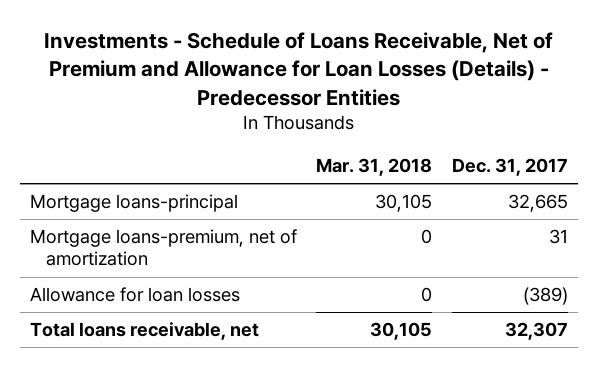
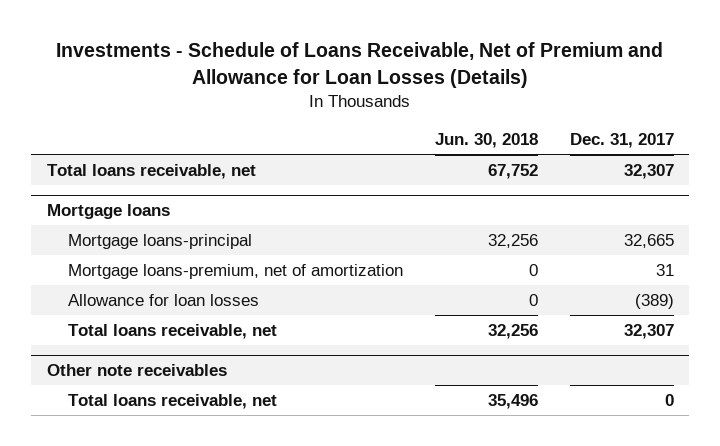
- Investments - Schedule of Loans Receivable, Net of Premium and Allowance for Loan Losses (Details) - Predecessor Entities
+ Investments - Schedule of Loans Receivable, Net of Premium and Allowance for Loan Losses (Details)
- | Mar. 31, 2018 | Dec. 31, 2017
+ | Jun. 30, 2018 | Dec. 31, 2017
+ Total loans receivable, net | 67,752 | 32,307
+ Mortgage loans
+ Other note receivables
+ Total loans receivable, net | 35,496 | 0

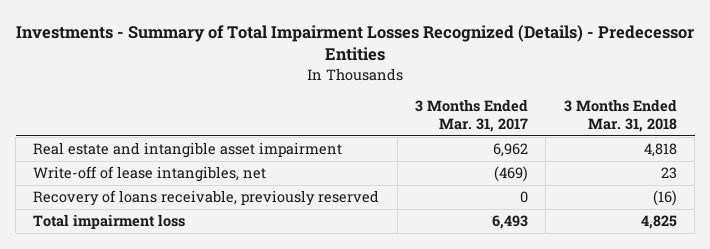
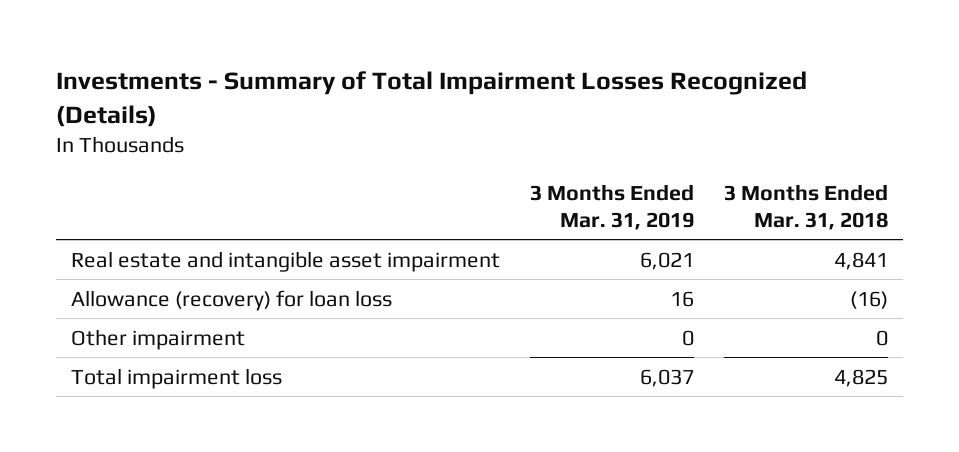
- Investments - Summary of Total Impairment Losses Recognized (Details) - Predecessor Entities
+ Investments - Summary of Total Impairment Losses Recognized (Details)
- | 3 Months Ended Mar. 31, 2017 | 3 Months Ended Mar. 31, 2018
+ | 3 Months Ended Mar. 31, 2019 | 3 Months Ended Mar. 31, 2018
- Real estate and intangible asset impairment | 6,962 | 4,818
- Write-off of lease intangibles, net | (469) | 23
- Recovery of loans receivable, previously reserved | 0 | (16)
+ Real estate and intangible asset impairment | 6,021 | 4,841
+ Allowance (recovery) for loan loss | 16 | (16)
+ Other impairment | 0 | 0

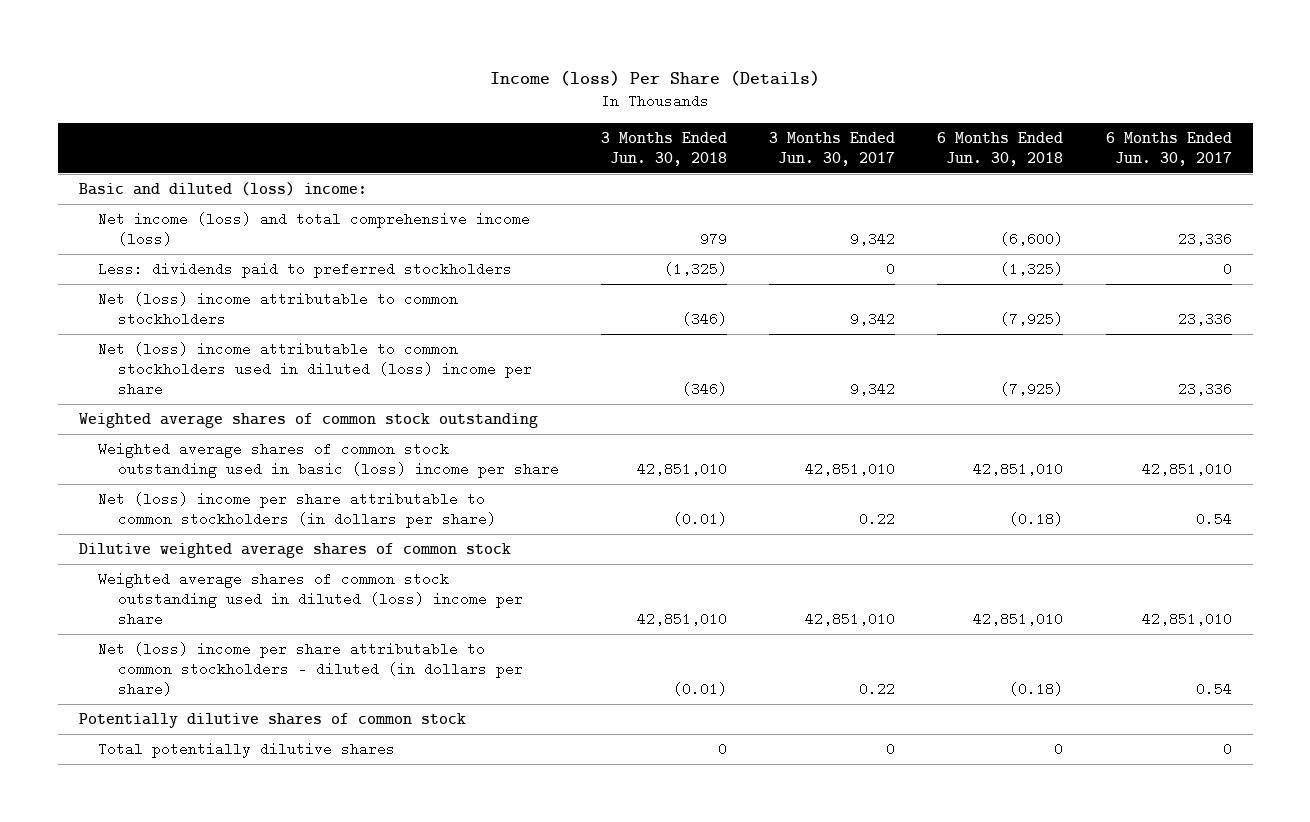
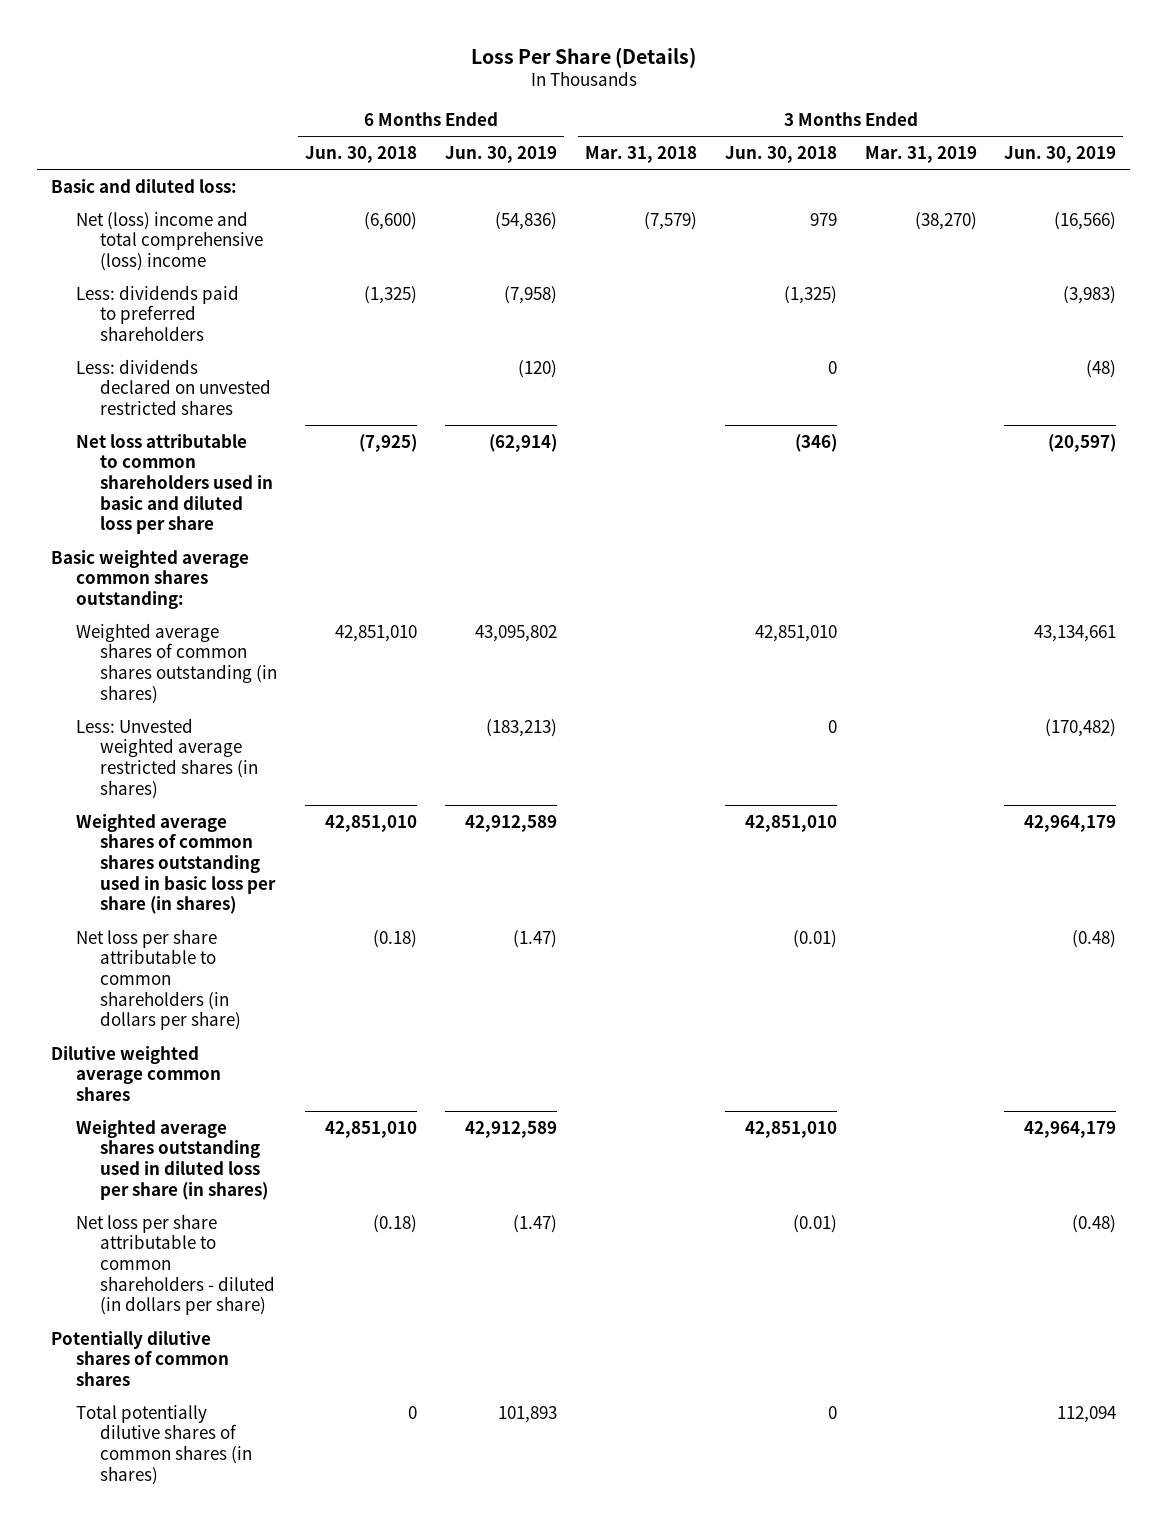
- Income (loss) Per Share (Details)
+ Loss Per Share (Details)
- | 3 Months Ended Jun. 30, 2018 | 3 Months Ended Jun. 30, 2017 | 6 Months Ended Jun. 30, 2018 | 6 Months Ended Jun. 30, 2017
+ | 6 Months Ended Jun. 30, 2018 | 6 Months Ended Jun. 30, 2019 | 3 Months Ended Mar. 31, 2018 | 3 Months Ended Jun. 30, 2018 | 3 Months Ended Mar. 31, 2019 | 3 Months Ended Jun. 30, 2019
- Basic and diluted (loss) income:
- Net income (loss) and total comprehensive income (loss) | 979 | 9,342 | (6,600) | 23,336
- Less: dividends paid to preferred stockholders | (1,325) | 0 | (1,325) | 0
- Net (loss) income attributable to common stockholders | (346) | 9,342 | (7,925) | 23,336
- Net (loss) income attributable to common stockholders used in diluted (loss) income per share | (346) | 9,342 | (7,925) | 23,336
- Weighted average shares of common stock outstanding
- Weighted average shares of common stock outstanding used in basic (loss) income per share | 42,851,010 | 42,851,010 | 42,851,010 | 42,851,010
- Net (loss) income per share attributable to common stockholders (in dollars per share) | (0.01) | 0.22 | (0.18) | 0.54
- Dilutive weighted average shares of common stock
- Weighted average shares of common stock outstanding used in diluted (loss) income per share | 42,851,010 | 42,851,010 | 42,851,010 | 42,851,010
- Net (loss) income per share attributable to common stockholders - diluted (in dollars per share) | (0.01) | 0.22 | (0.18) | 0.54
- Potentially dilutive shares of common stock
- Total potentially dilutive shares | 0 | 0 | 0 | 0
+ Basic and diluted loss:
+ Net (loss) income and total comprehensive (loss) income | (6,600) | (54,836) | (7,579) | 979 | (38,270) | (16,566)
+ Less: dividends paid to preferred shareholders | (1,325) | (7,958) | | (1,325) | | (3,983)
+ Less: dividends declared on unvested restricted shares | | (120) | | 0 | | (48)
+ Net loss attributable to common shareholders used in basic and diluted loss per share | (7,925) | (62,914) | | (346) | | (20,597)
+ Basic weighted average common shares outstanding:
+ Weighted average shares of common shares outstanding (in shares) | 42,851,010 | 43,095,802 | | 42,851,010 | | 43,134,661
+ Less: Unvested weighted average restricted shares (in shares) | | (183,213) | | 0 | | (170,482)
+ Weighted average shares of common shares outstanding used in basic loss per share (in shares) | 42,851,010 | 42,912,589 | | 42,851,010 | | 42,964,179
+ Net loss per share attributable to common shareholders (in dollars per share) | (0.18) | (1.47) | | (0.01) | | (0.48)
+ Dilutive weighted average common shares
+ Weighted average shares outstanding used in diluted loss per share (in shares) | 42,851,010 | 42,912,589 | | 42,851,010 | | 42,964,179
+ Net loss per share attributable to common shareholders - diluted (in dollars per share) | (0.18) | (1.47) | | (0.01) | | (0.48)
+ Potentially dilutive shares of common shares
+ Total potentially dilutive shares of common shares (in shares) | 0 | 101,893 | | 0 | | 112,094

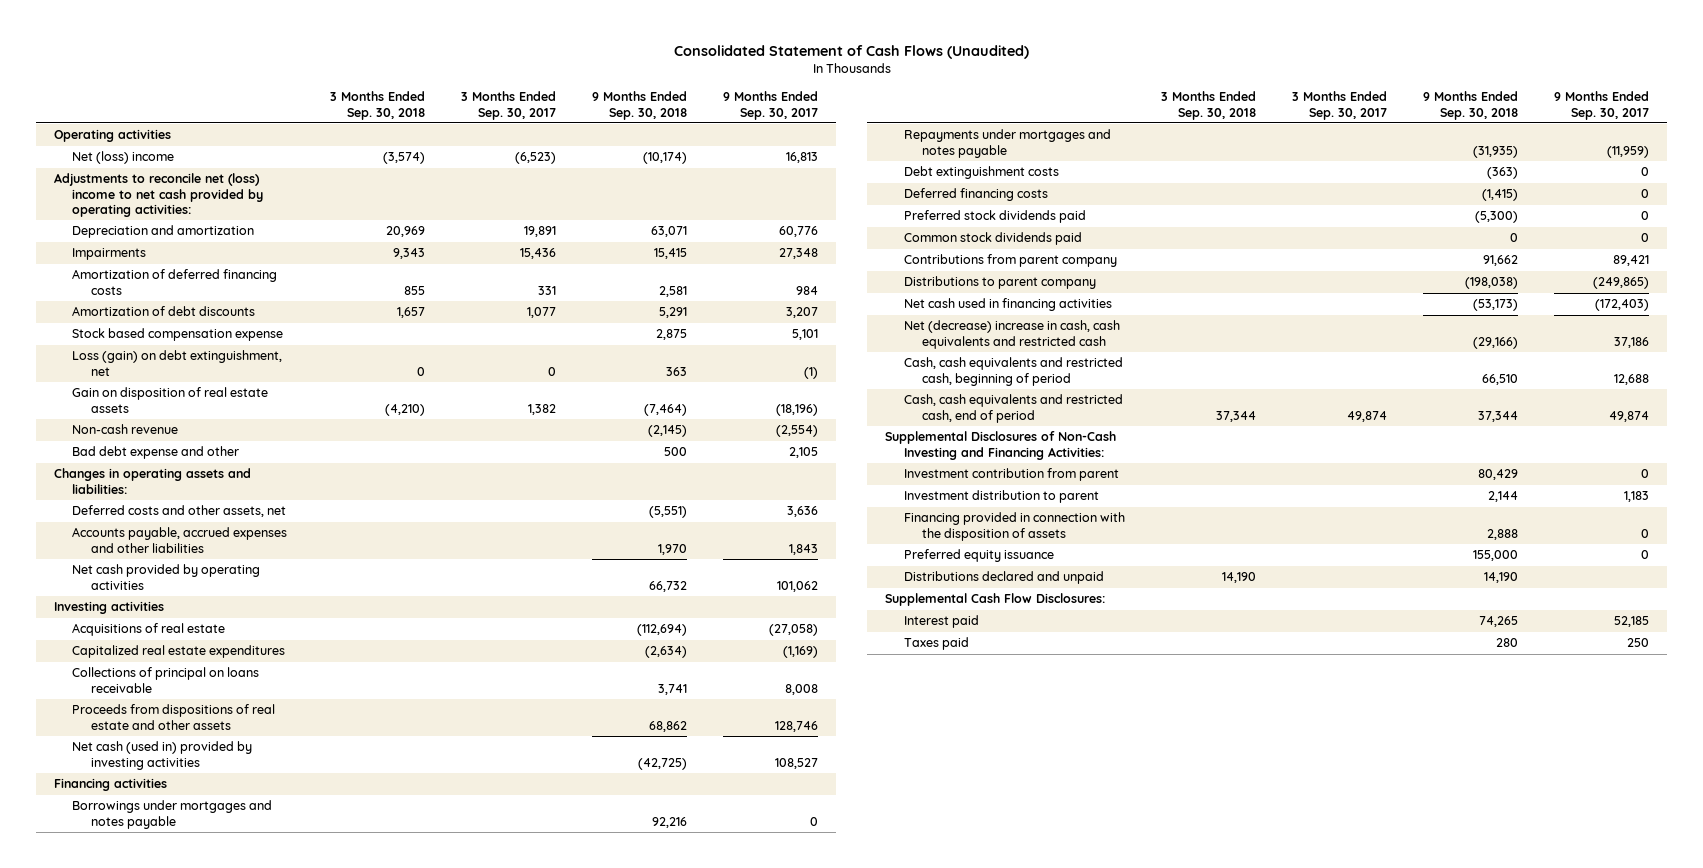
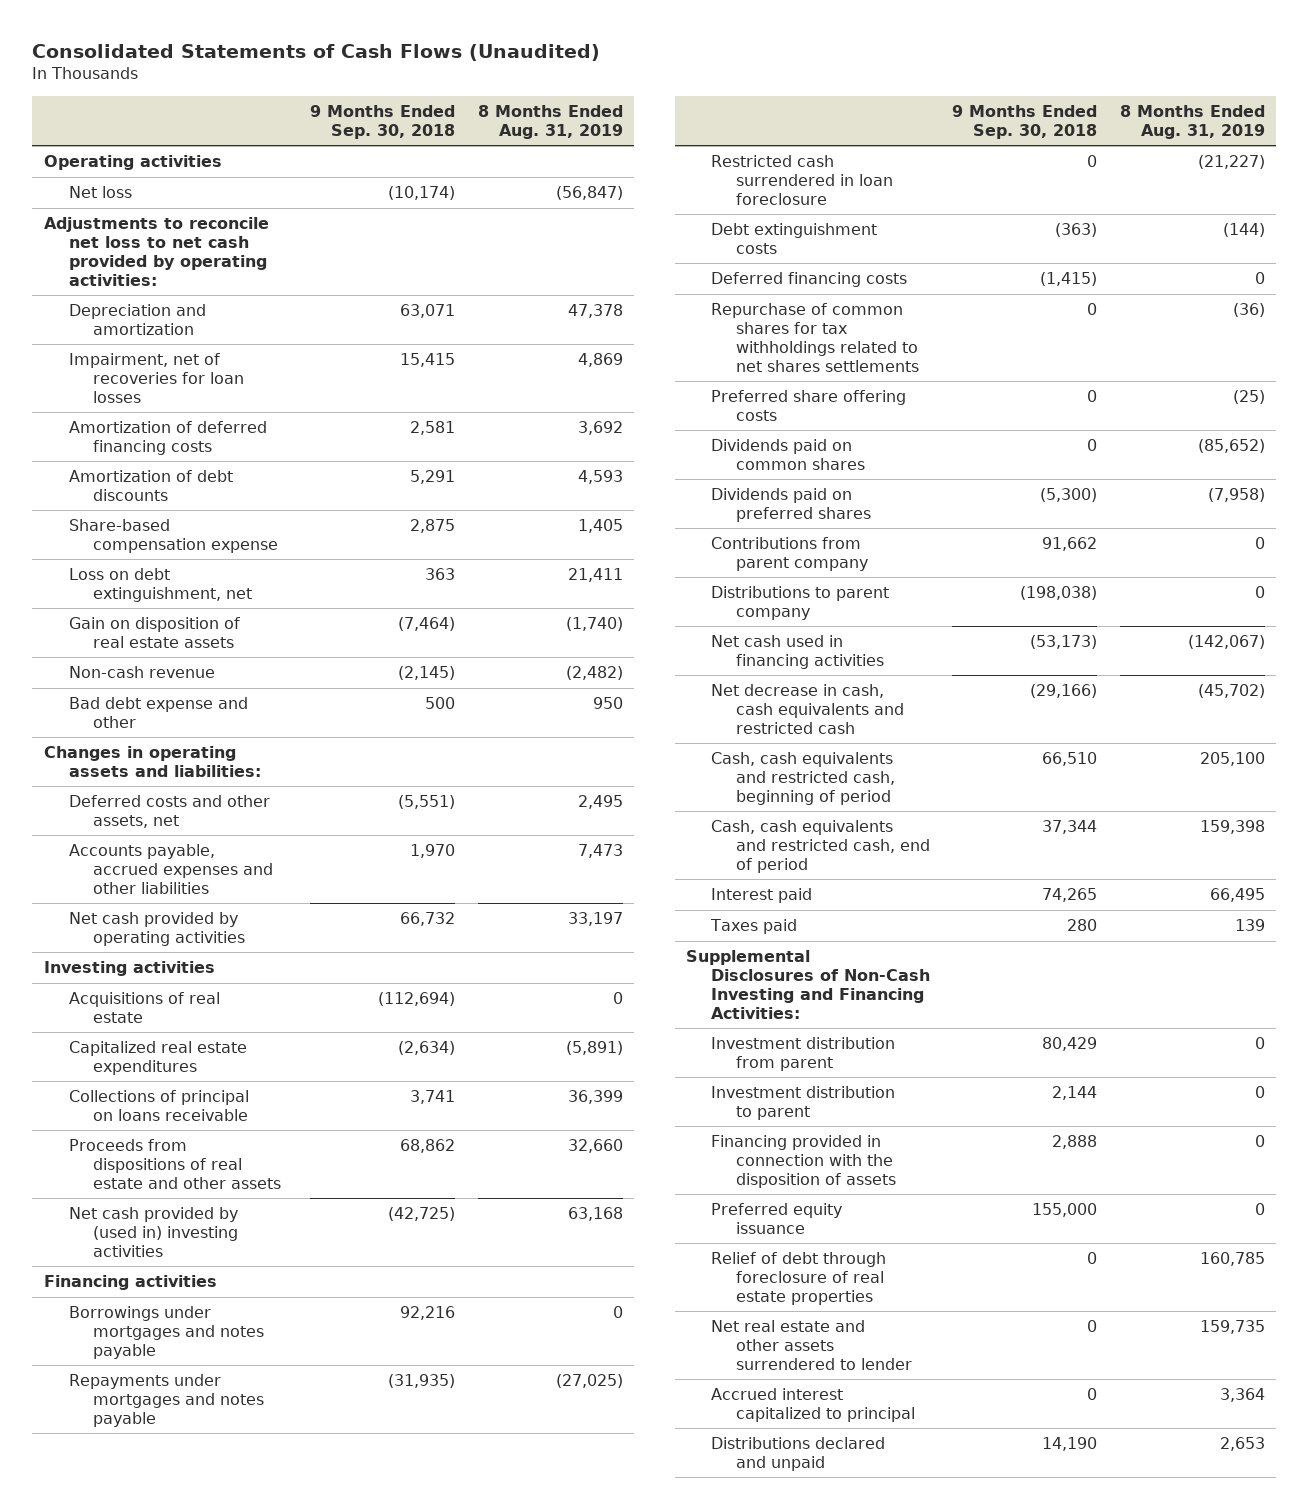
- Consolidated Statement of Cash Flows (Unaudited)
+ Consolidated Statements of Cash Flows (Unaudited)
- | 3 Months Ended Sep. 30, 2018 | 3 Months Ended Sep. 30, 2017 | 9 Months Ended Sep. 30, 2018 | 9 Months Ended Sep. 30, 2017
+ | 9 Months Ended Sep. 30, 2018 | 8 Months Ended Aug. 31, 2019
- Net (loss) income | (3,574) | (6,523) | (10,174) | 16,813
- Adjustments to reconcile net (loss) income to net cash provided by operating activities:
+ Net loss | (10,174) | (56,847)
+ Adjustments to reconcile net loss to net cash provided by operating activities:
- Impairments | 9,343 | 15,436 | 15,415 | 27,348
+ Impairment, net of recoveries for loan losses | 15,415 | 4,869
- Stock based compensation expense | | | 2,875 | 5,101
- Loss (gain) on debt extinguishment, net | 0 | 0 | 363 | (1)
+ Share-based compensation expense | 2,875 | 1,405
+ Loss on debt extinguishment, net | 363 | 21,411
- Net cash (used in) provided by investing activities | | | (42,725) | 108,527
+ Net cash provided by (used in) investing activities | (42,725) | 63,168
+ Restricted cash surrendered in loan foreclosure | 0 | (21,227)
- Preferred stock dividends paid | | | (5,300) | 0
- Common stock dividends paid | | | 0 | 0
+ Repurchase of common shares for tax withholdings related to net shares settlements | 0 | (36)
+ Preferred share offering costs | 0 | (25)
+ Dividends paid on common shares | 0 | (85,652)
+ Dividends paid on preferred shares | (5,300) | (7,958)
- Net (decrease) increase in cash, cash equivalents and restricted cash | | | (29,166) | 37,186
+ Net decrease in cash, cash equivalents and restricted cash | (29,166) | (45,702)
moved up: Interest paid | 74,265 | 66,495
moved up: Taxes paid | 280 | 139
- Investment contribution from parent | | | 80,429 | 0
+ Investment distribution from parent | 80,429 | 0
+ Relief of debt through foreclosure of real estate properties | 0 | 160,785
+ Net real estate and other assets surrendered to lender | 0 | 159,735
+ Accrued interest capitalized to principal | 0 | 3,364
- Supplemental Cash Flow Disclosures:

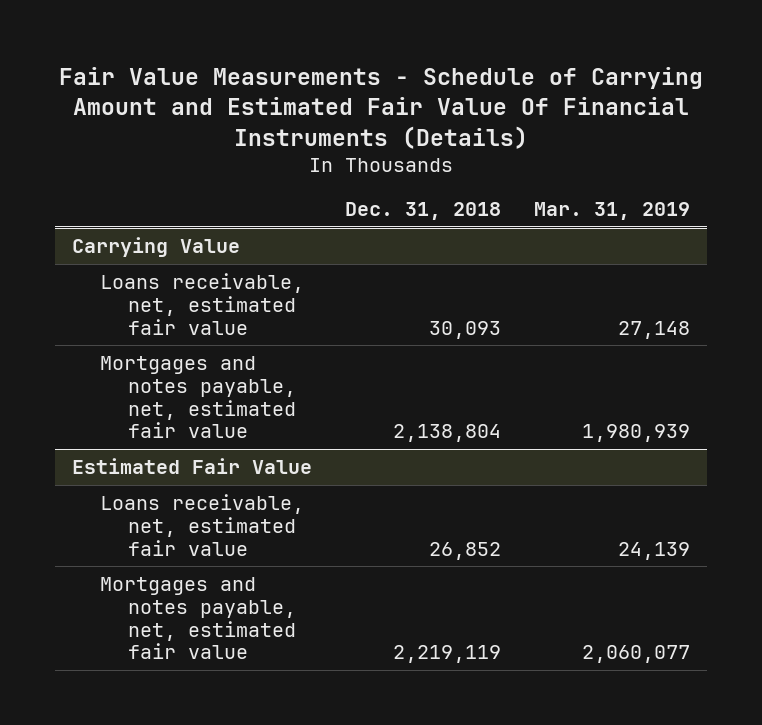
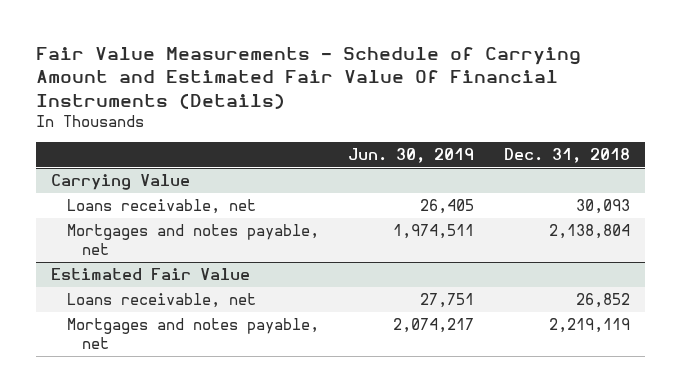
- | Dec. 31, 2018 | Mar. 31, 2019
+ | Jun. 30, 2019 | Dec. 31, 2018
@ Carrying Value
- Loans receivable, net, estimated fair value | 30,093 | 27,148
- Mortgages and notes payable, net, estimated fair value | 2,138,804 | 1,980,939
+ Loans receivable, net | 26,405 | 30,093
+ Mortgages and notes payable, net | 1,974,511 | 2,138,804
@ Estimated Fair Value
- Loans receivable, net, estimated fair value | 26,852 | 24,139
- Mortgages and notes payable, net, estimated fair value | 2,219,119 | 2,060,077
+ Loans receivable, net | 27,751 | 26,852
+ Mortgages and notes payable, net | 2,074,217 | 2,219,119

